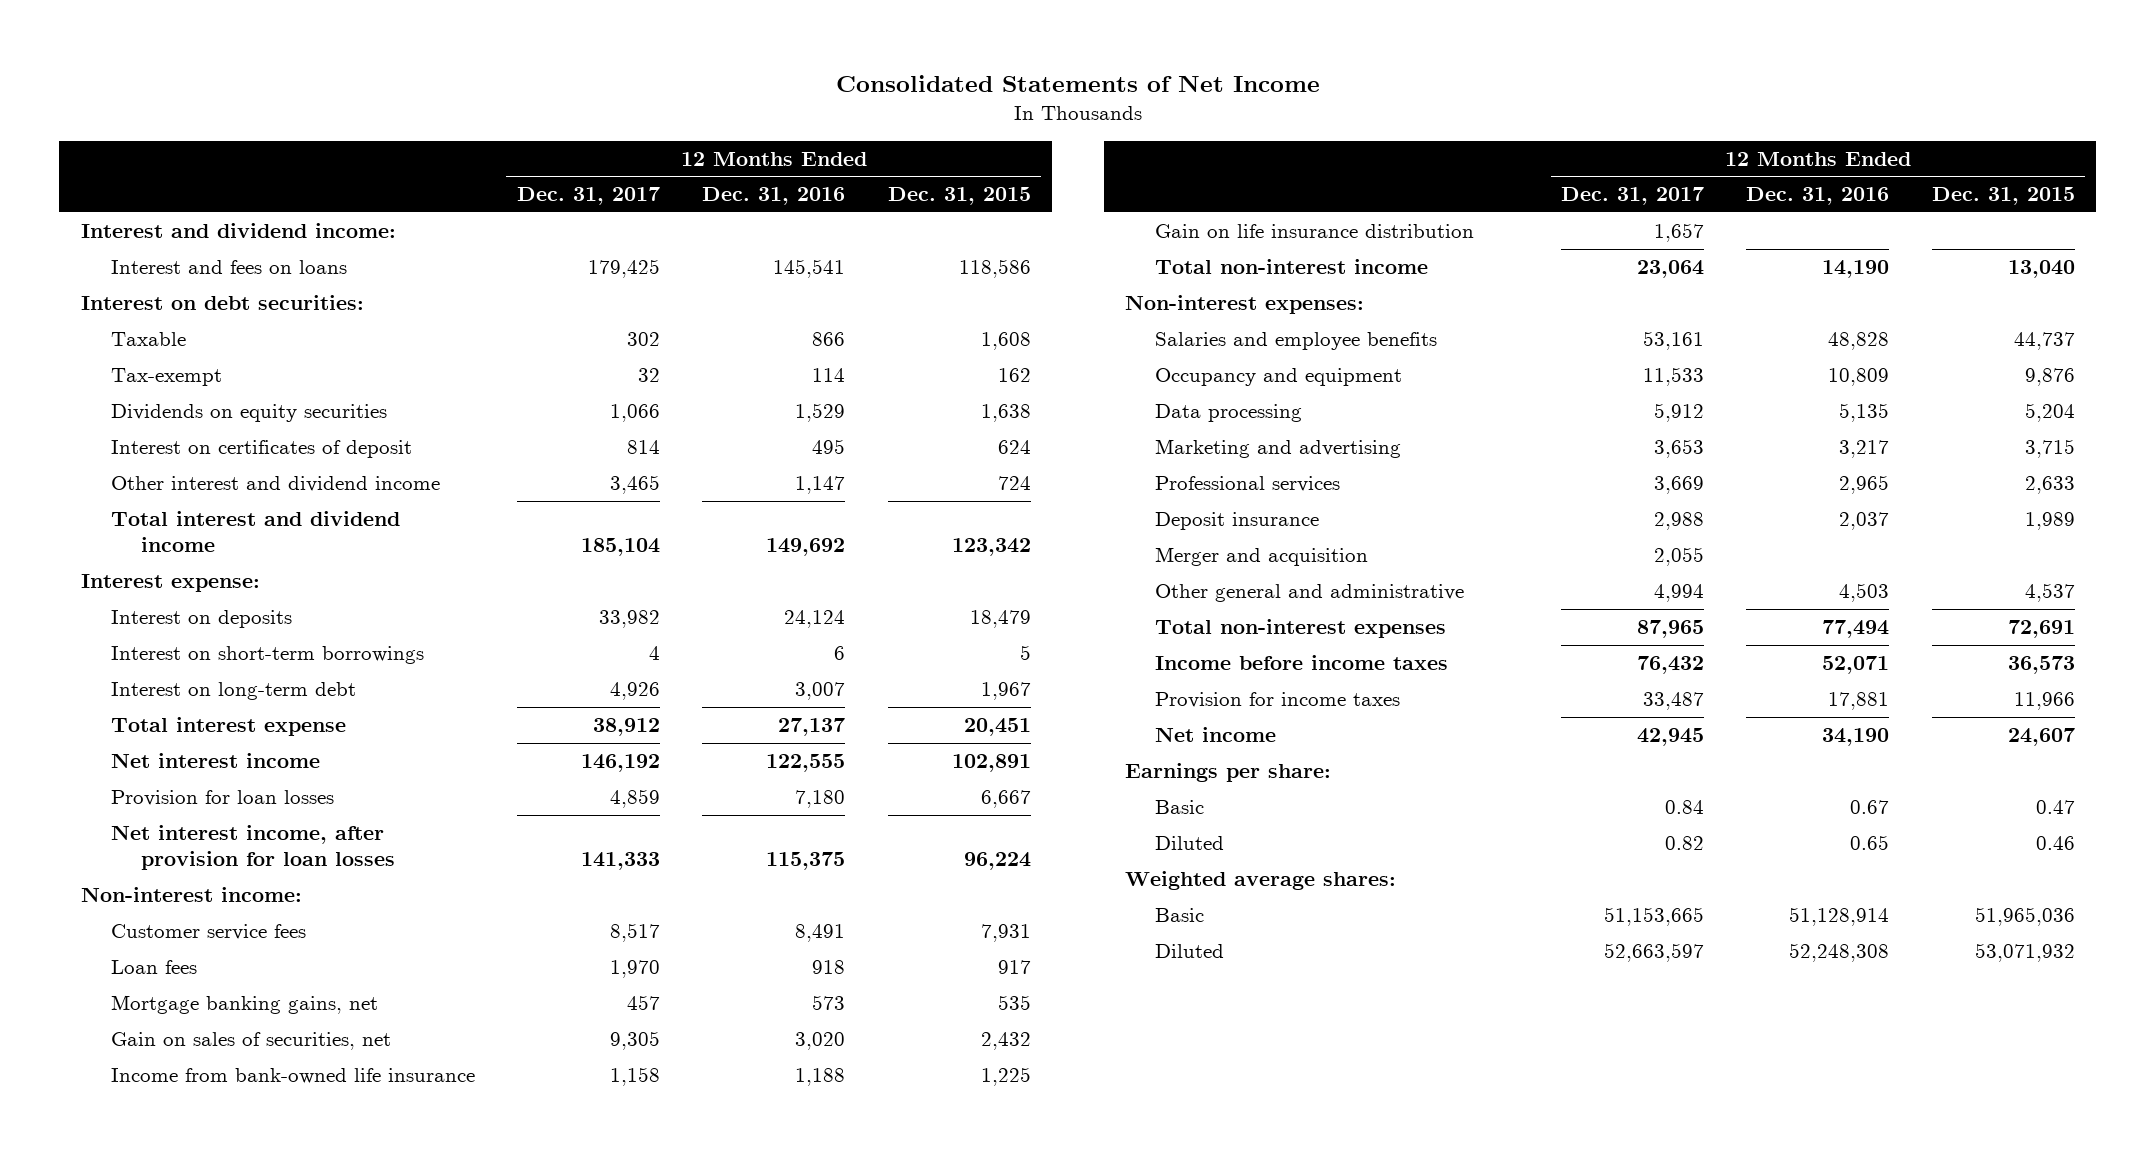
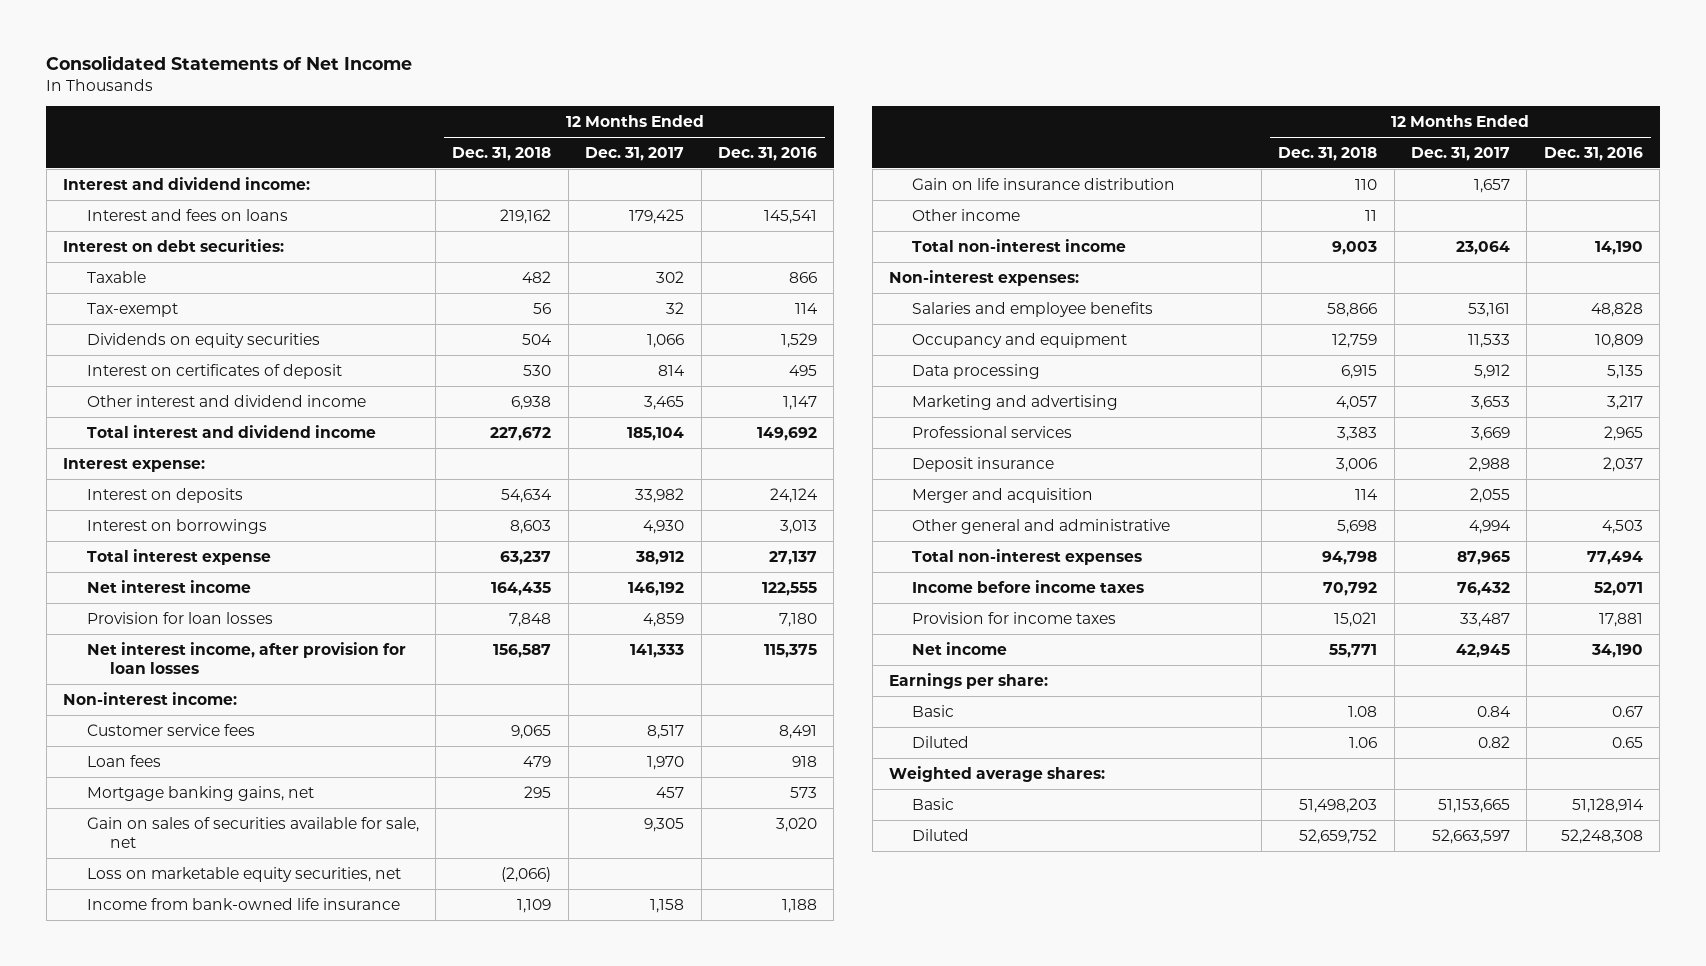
- | 12 Months Ended Dec. 31, 2017 | 12 Months Ended Dec. 31, 2016 | 12 Months Ended Dec. 31, 2015
+ | 12 Months Ended Dec. 31, 2018 | 12 Months Ended Dec. 31, 2017 | 12 Months Ended Dec. 31, 2016
- Interest on short-term borrowings | 4 | 6 | 5
- Interest on long-term debt | 4,926 | 3,007 | 1,967
+ Interest on borrowings | 8,603 | 4,930 | 3,013
- Gain on sales of securities, net | 9,305 | 3,020 | 2,432
+ Gain on sales of securities available for sale, net | | 9,305 | 3,020
+ Loss on marketable equity securities, net | (2,066) | |
+ Other income | 11 | |

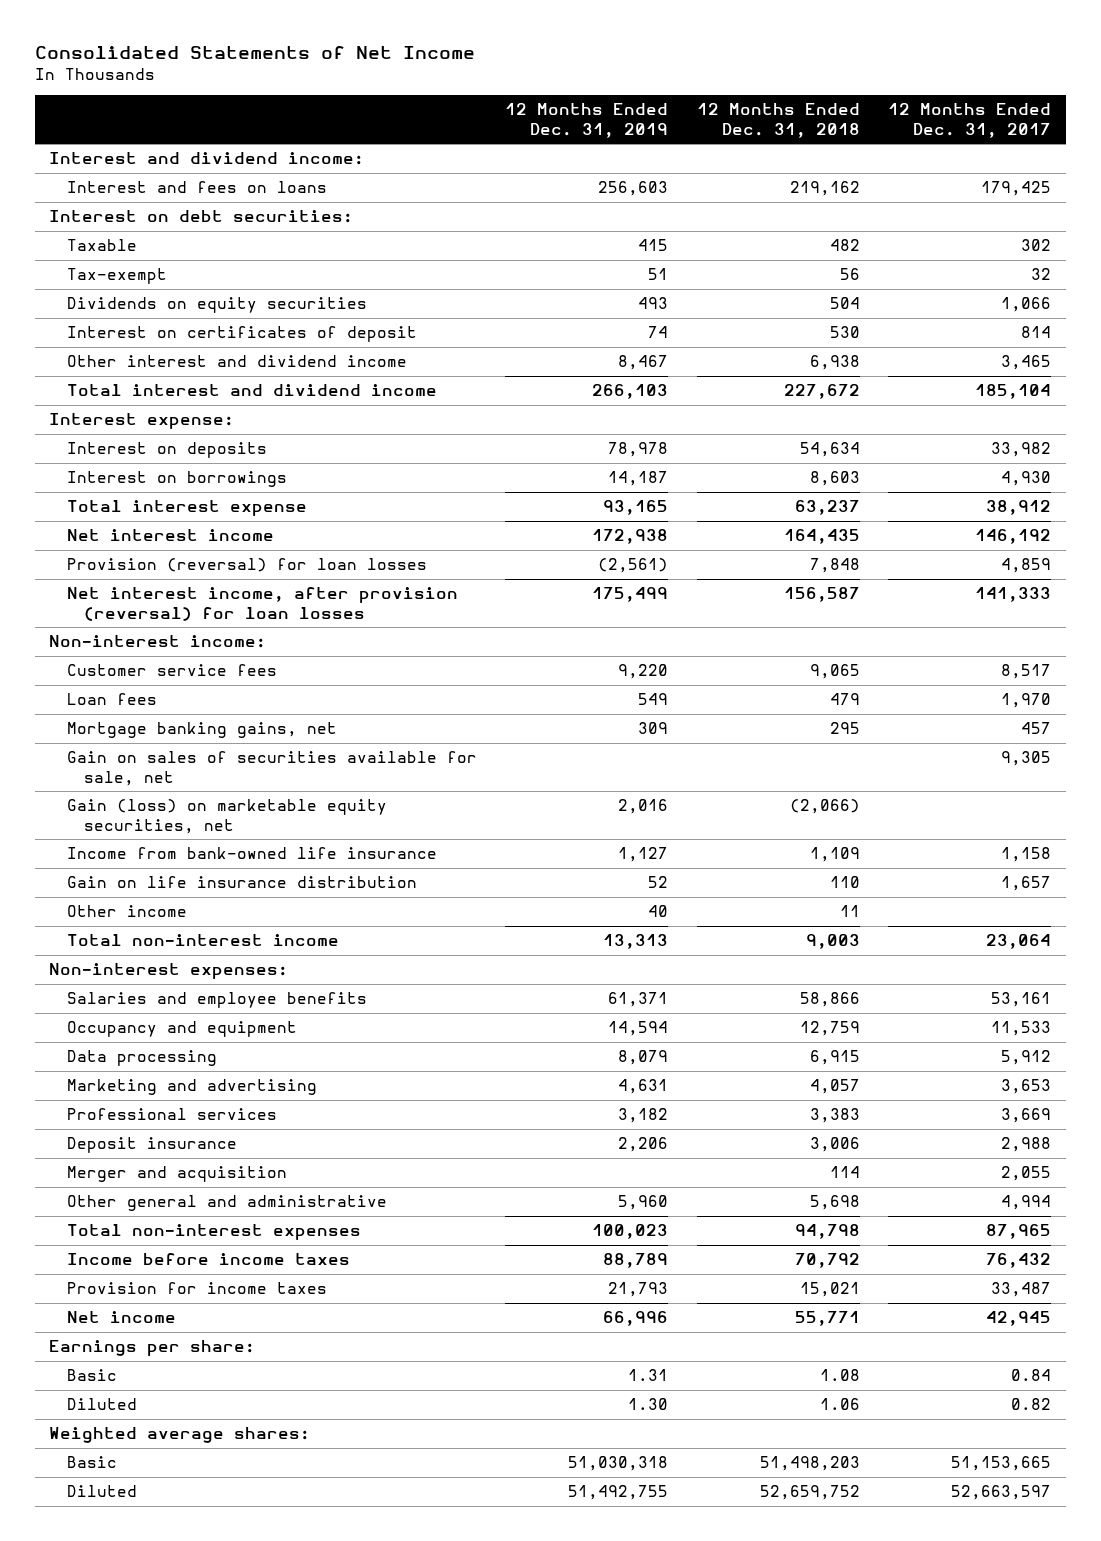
- | 12 Months Ended Dec. 31, 2018 | 12 Months Ended Dec. 31, 2017 | 12 Months Ended Dec. 31, 2016
+ | 12 Months Ended Dec. 31, 2019 | 12 Months Ended Dec. 31, 2018 | 12 Months Ended Dec. 31, 2017
- Provision for loan losses | 7,848 | 4,859 | 7,180
- Net interest income, after provision for loan losses | 156,587 | 141,333 | 115,375
+ Provision (reversal) for loan losses | (2,561) | 7,848 | 4,859
+ Net interest income, after provision (reversal) for loan losses | 175,499 | 156,587 | 141,333
- Loss on marketable equity securities, net | (2,066) | |
+ Gain (loss) on marketable equity securities, net | 2,016 | (2,066) |

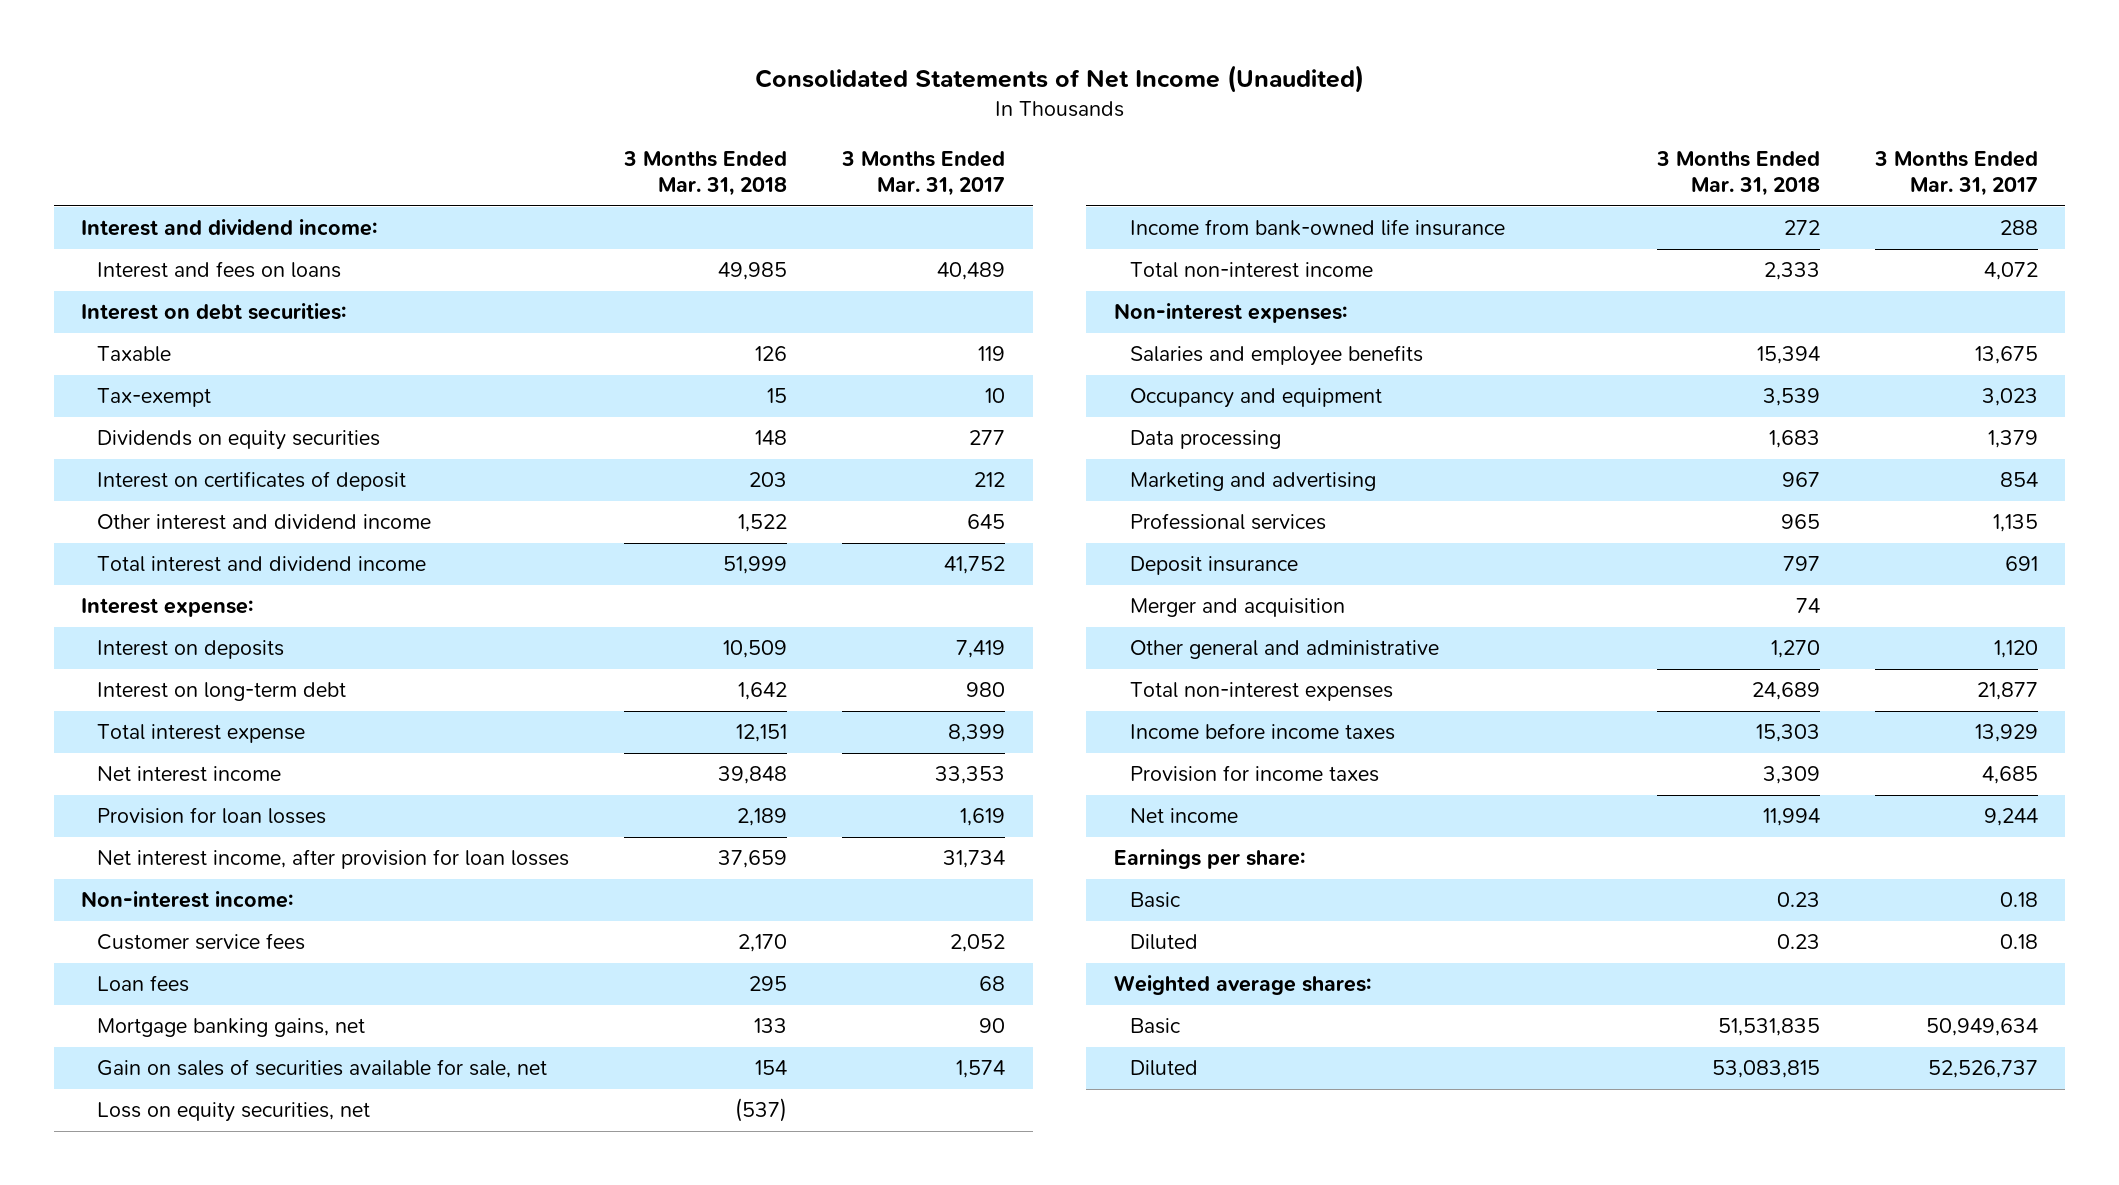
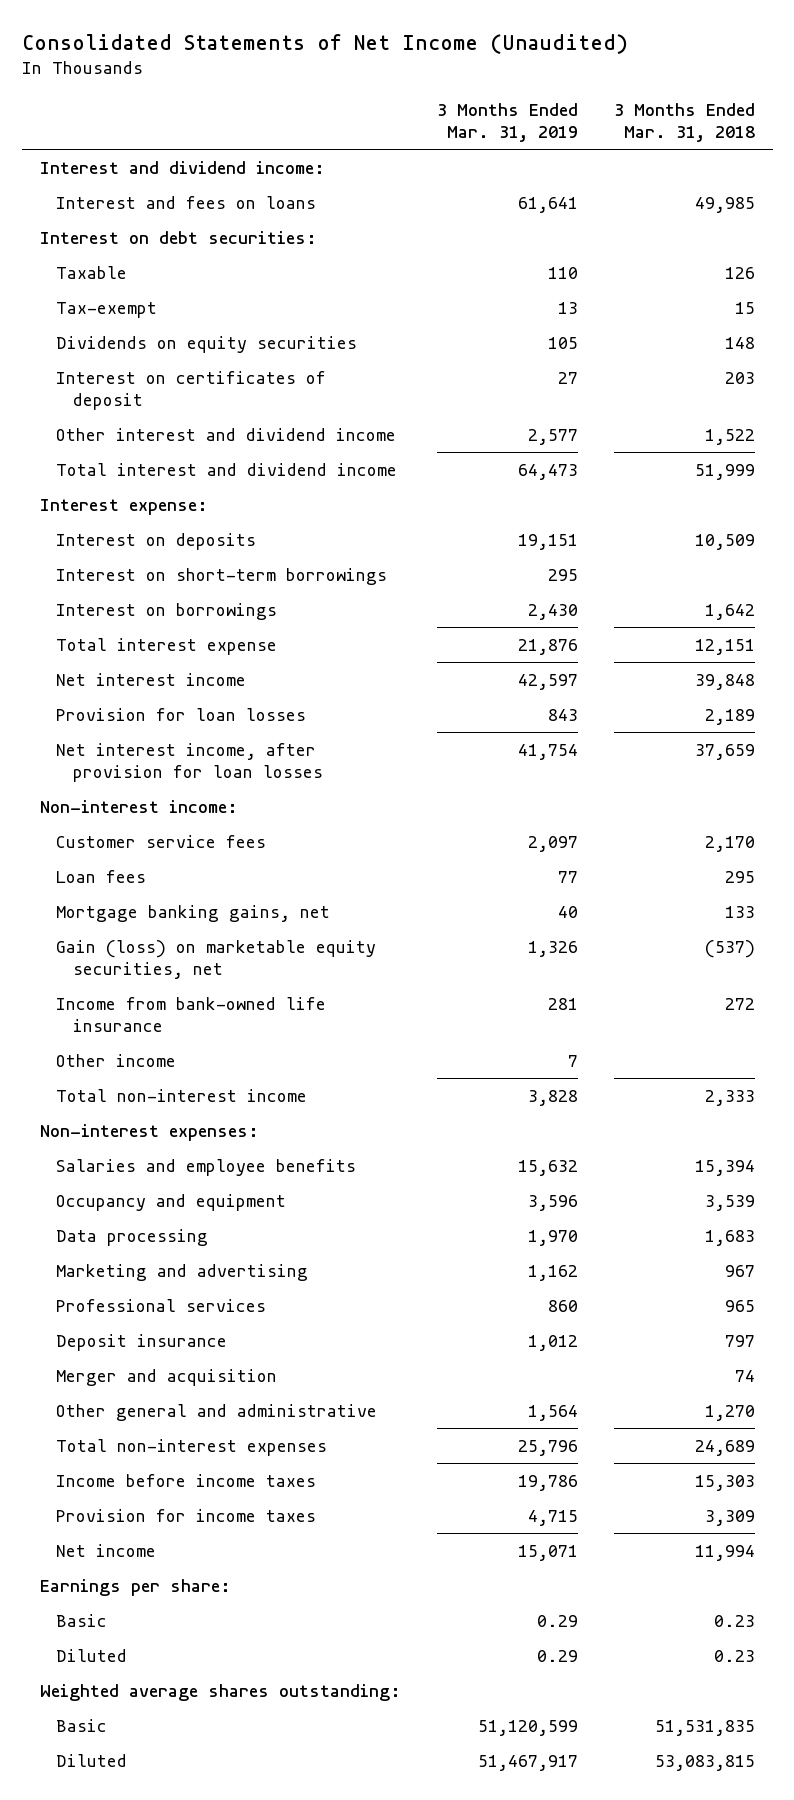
- | 3 Months Ended Mar. 31, 2018 | 3 Months Ended Mar. 31, 2017
+ | 3 Months Ended Mar. 31, 2019 | 3 Months Ended Mar. 31, 2018
- Interest on long-term debt | 1,642 | 980
+ Interest on short-term borrowings | 295 |
+ Interest on borrowings | 2,430 | 1,642
- Gain on sales of securities available for sale, net | 154 | 1,574
- Loss on equity securities, net | (537) |
+ Gain (loss) on marketable equity securities, net | 1,326 | (537)
+ Other income | 7 |
- Weighted average shares:
+ Weighted average shares outstanding:

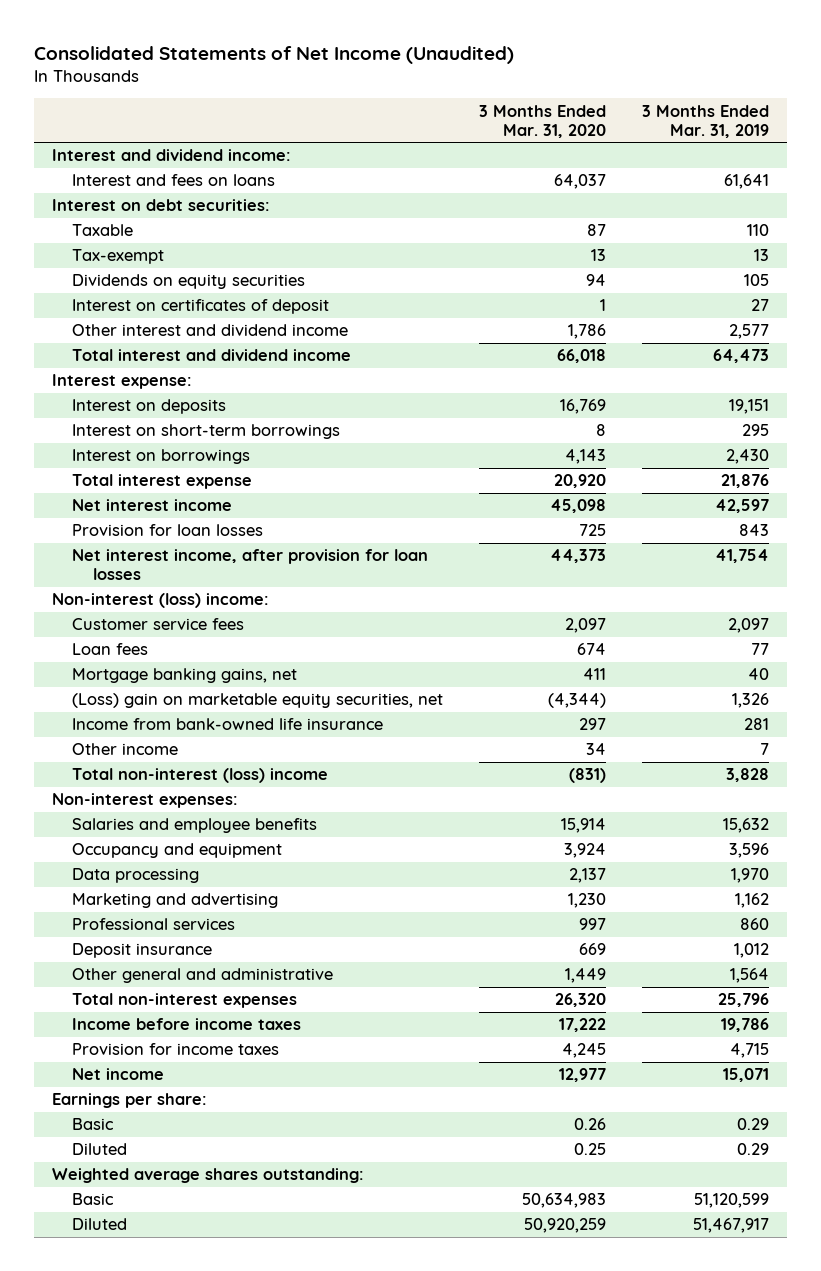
- | 3 Months Ended Mar. 31, 2019 | 3 Months Ended Mar. 31, 2018
+ | 3 Months Ended Mar. 31, 2020 | 3 Months Ended Mar. 31, 2019
- Non-interest income:
+ Non-interest (loss) income:
- Gain (loss) on marketable equity securities, net | 1,326 | (537)
+ (Loss) gain on marketable equity securities, net | (4,344) | 1,326
- Total non-interest income | 3,828 | 2,333
+ Total non-interest (loss) income | (831) | 3,828
- Merger and acquisition | | 74

